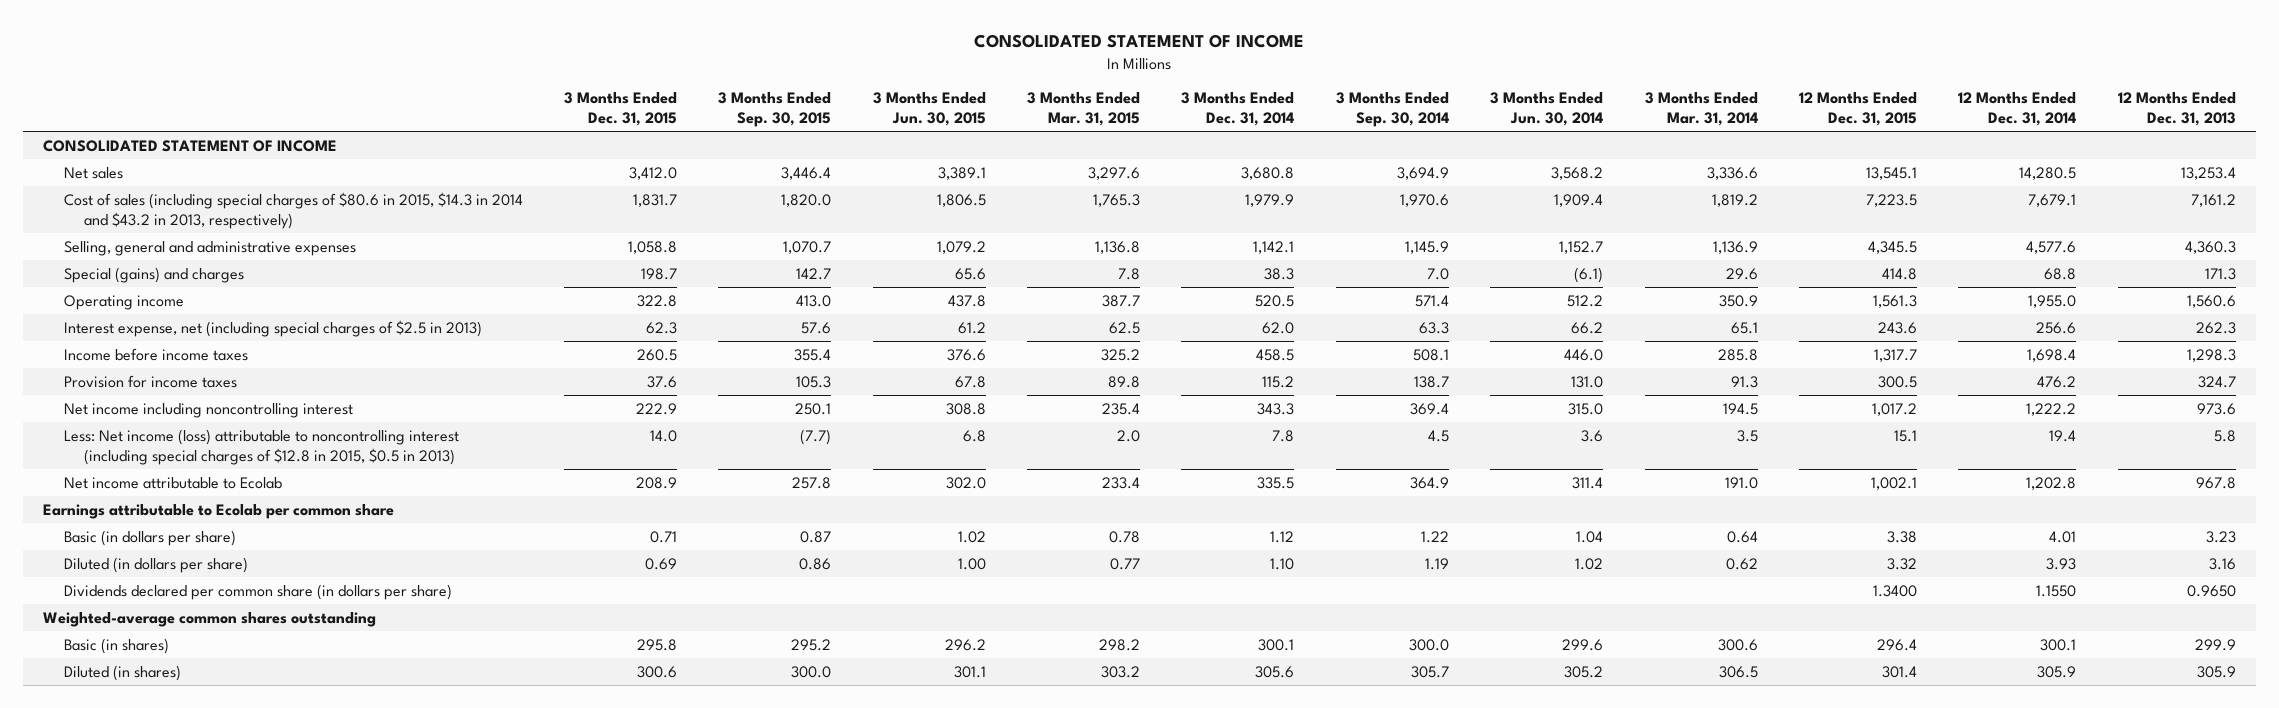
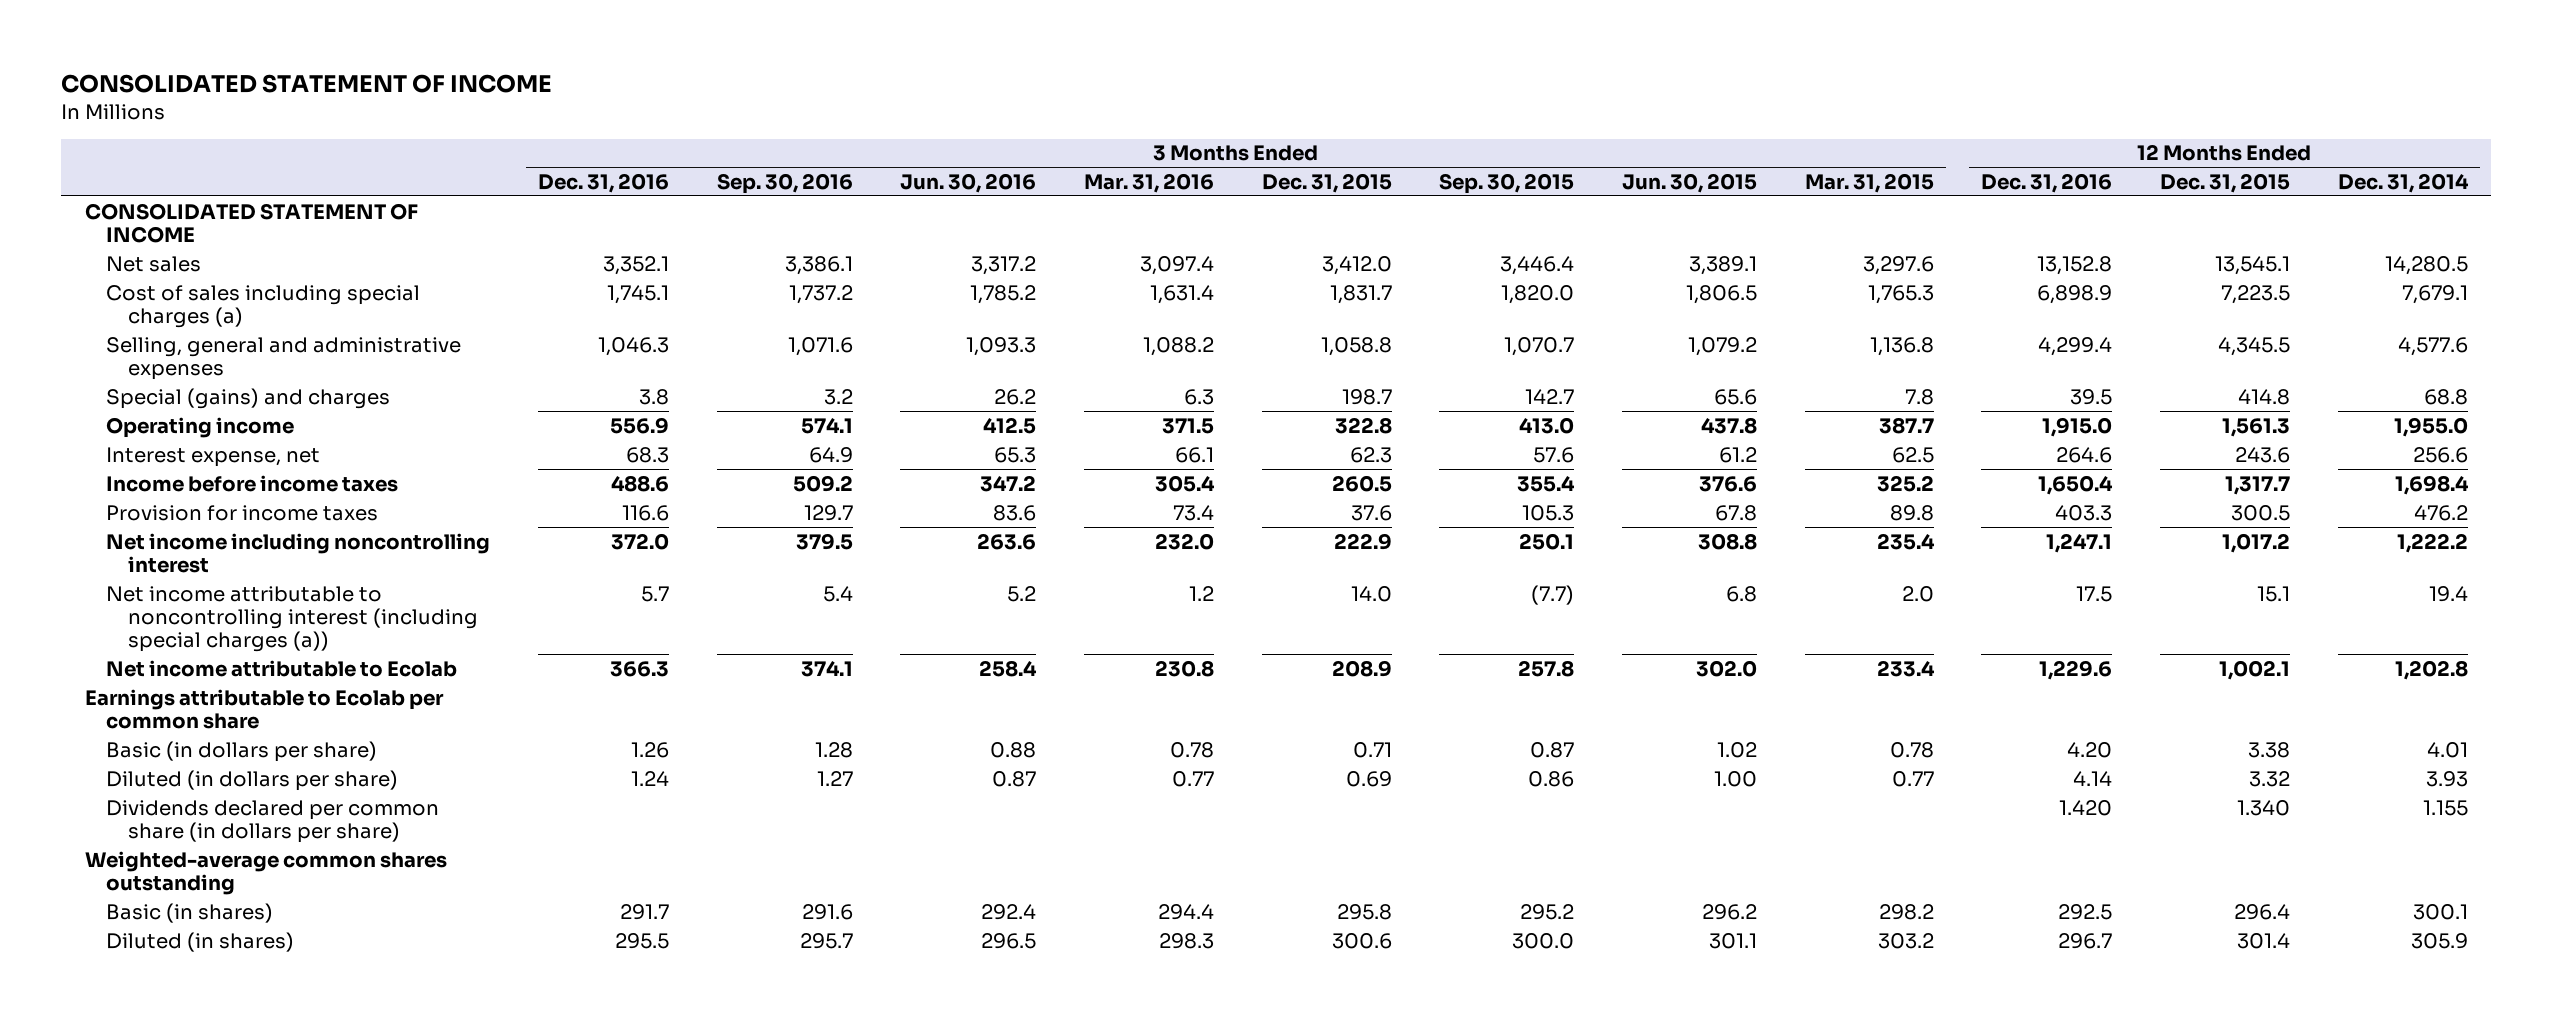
- | 3 Months Ended Dec. 31, 2015 | 3 Months Ended Sep. 30, 2015 | 3 Months Ended Jun. 30, 2015 | 3 Months Ended Mar. 31, 2015 | 3 Months Ended Dec. 31, 2014 | 3 Months Ended Sep. 30, 2014 | 3 Months Ended Jun. 30, 2014 | 3 Months Ended Mar. 31, 2014 | 12 Months Ended Dec. 31, 2015 | 12 Months Ended Dec. 31, 2014 | 12 Months Ended Dec. 31, 2013
+ | 3 Months Ended Dec. 31, 2016 | 3 Months Ended Sep. 30, 2016 | 3 Months Ended Jun. 30, 2016 | 3 Months Ended Mar. 31, 2016 | 3 Months Ended Dec. 31, 2015 | 3 Months Ended Sep. 30, 2015 | 3 Months Ended Jun. 30, 2015 | 3 Months Ended Mar. 31, 2015 | 12 Months Ended Dec. 31, 2016 | 12 Months Ended Dec. 31, 2015 | 12 Months Ended Dec. 31, 2014
- Cost of sales (including special charges of $80.6 in 2015, $14.3 in 2014 and $43.2 in 2013, respectively) | 1,831.7 | 1,820.0 | 1,806.5 | 1,765.3 | 1,979.9 | 1,970.6 | 1,909.4 | 1,819.2 | 7,223.5 | 7,679.1 | 7,161.2
+ Cost of sales including special charges (a) | 1,745.1 | 1,737.2 | 1,785.2 | 1,631.4 | 1,831.7 | 1,820.0 | 1,806.5 | 1,765.3 | 6,898.9 | 7,223.5 | 7,679.1
- Interest expense, net (including special charges of $2.5 in 2013) | 62.3 | 57.6 | 61.2 | 62.5 | 62.0 | 63.3 | 66.2 | 65.1 | 243.6 | 256.6 | 262.3
+ Interest expense, net | 68.3 | 64.9 | 65.3 | 66.1 | 62.3 | 57.6 | 61.2 | 62.5 | 264.6 | 243.6 | 256.6
- Less: Net income (loss) attributable to noncontrolling interest (including special charges of $12.8 in 2015, $0.5 in 2013) | 14.0 | (7.7) | 6.8 | 2.0 | 7.8 | 4.5 | 3.6 | 3.5 | 15.1 | 19.4 | 5.8
+ Net income attributable to noncontrolling interest (including special charges (a)) | 5.7 | 5.4 | 5.2 | 1.2 | 14.0 | (7.7) | 6.8 | 2.0 | 17.5 | 15.1 | 19.4
- Dividends declared per common share (in dollars per share) | | | | | | | | | 1.3400 | 1.1550 | 0.9650
+ Dividends declared per common share (in dollars per share) | | | | | | | | | 1.420 | 1.340 | 1.155

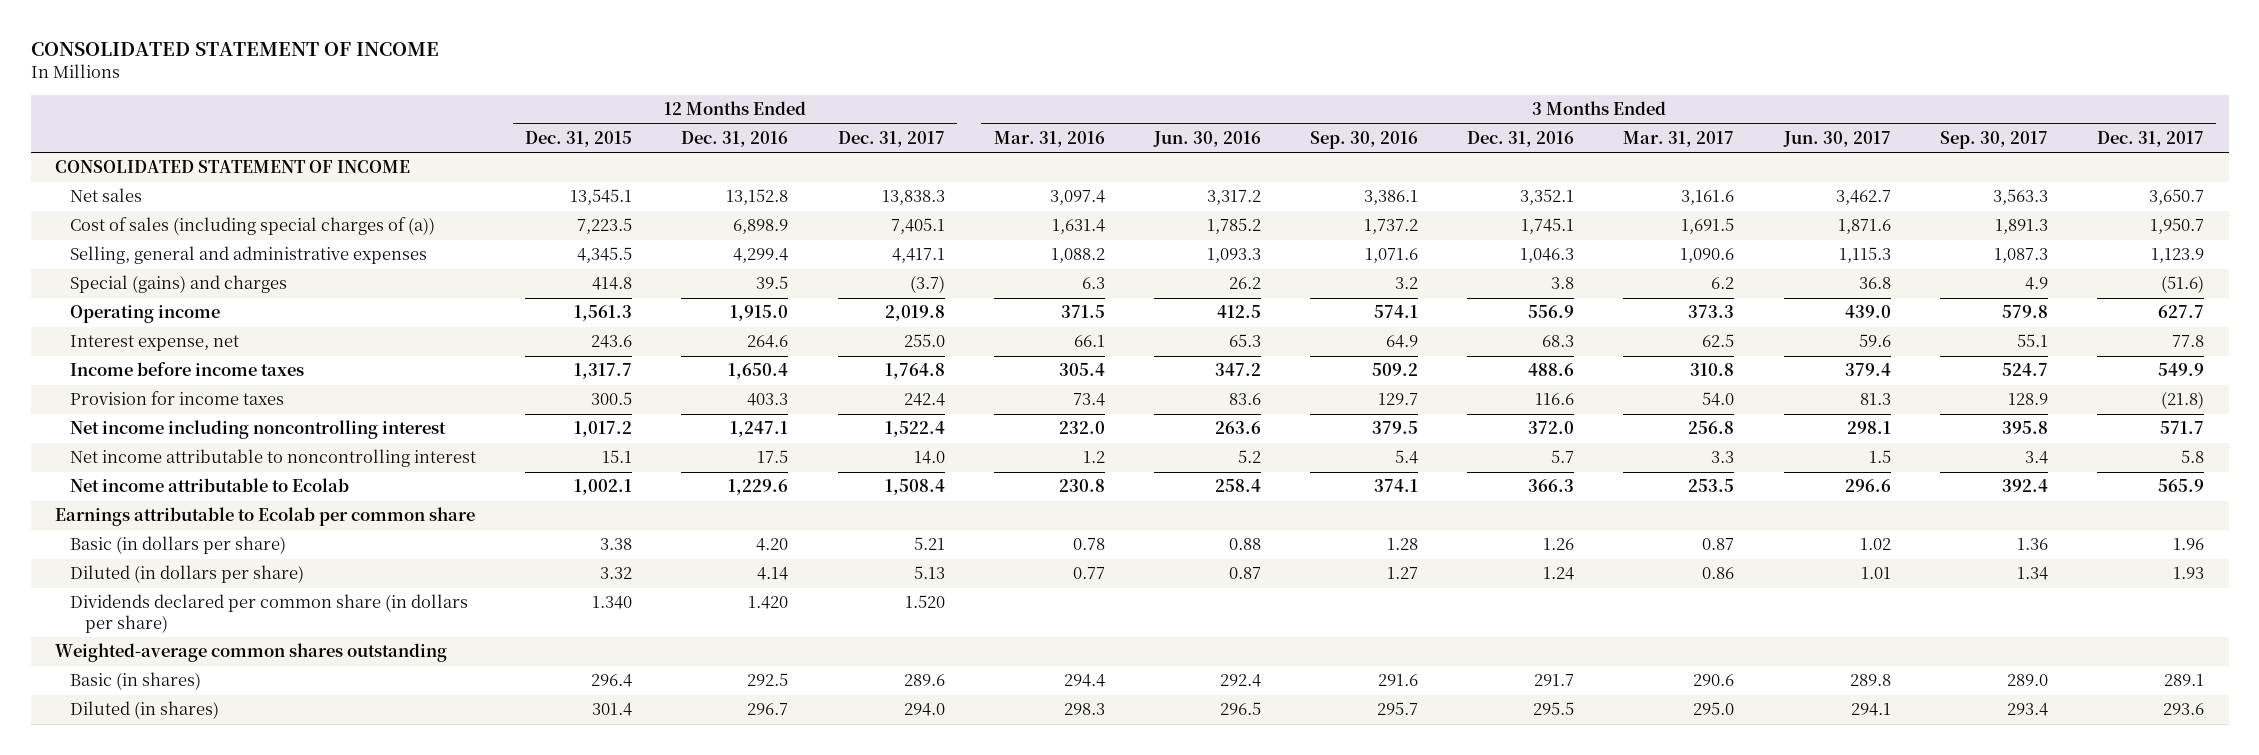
- | 3 Months Ended Dec. 31, 2016 | 3 Months Ended Sep. 30, 2016 | 3 Months Ended Jun. 30, 2016 | 3 Months Ended Mar. 31, 2016 | 3 Months Ended Dec. 31, 2015 | 3 Months Ended Sep. 30, 2015 | 3 Months Ended Jun. 30, 2015 | 3 Months Ended Mar. 31, 2015 | 12 Months Ended Dec. 31, 2016 | 12 Months Ended Dec. 31, 2015 | 12 Months Ended Dec. 31, 2014
+ | 12 Months Ended Dec. 31, 2015 | 12 Months Ended Dec. 31, 2016 | 12 Months Ended Dec. 31, 2017 | 3 Months Ended Mar. 31, 2016 | 3 Months Ended Jun. 30, 2016 | 3 Months Ended Sep. 30, 2016 | 3 Months Ended Dec. 31, 2016 | 3 Months Ended Mar. 31, 2017 | 3 Months Ended Jun. 30, 2017 | 3 Months Ended Sep. 30, 2017 | 3 Months Ended Dec. 31, 2017
- Cost of sales including special charges (a) | 1,745.1 | 1,737.2 | 1,785.2 | 1,631.4 | 1,831.7 | 1,820.0 | 1,806.5 | 1,765.3 | 6,898.9 | 7,223.5 | 7,679.1
+ Cost of sales (including special charges of (a)) | 7,223.5 | 6,898.9 | 7,405.1 | 1,631.4 | 1,785.2 | 1,737.2 | 1,745.1 | 1,691.5 | 1,871.6 | 1,891.3 | 1,950.7
- Net income attributable to noncontrolling interest (including special charges (a)) | 5.7 | 5.4 | 5.2 | 1.2 | 14.0 | (7.7) | 6.8 | 2.0 | 17.5 | 15.1 | 19.4
+ Net income attributable to noncontrolling interest | 15.1 | 17.5 | 14.0 | 1.2 | 5.2 | 5.4 | 5.7 | 3.3 | 1.5 | 3.4 | 5.8

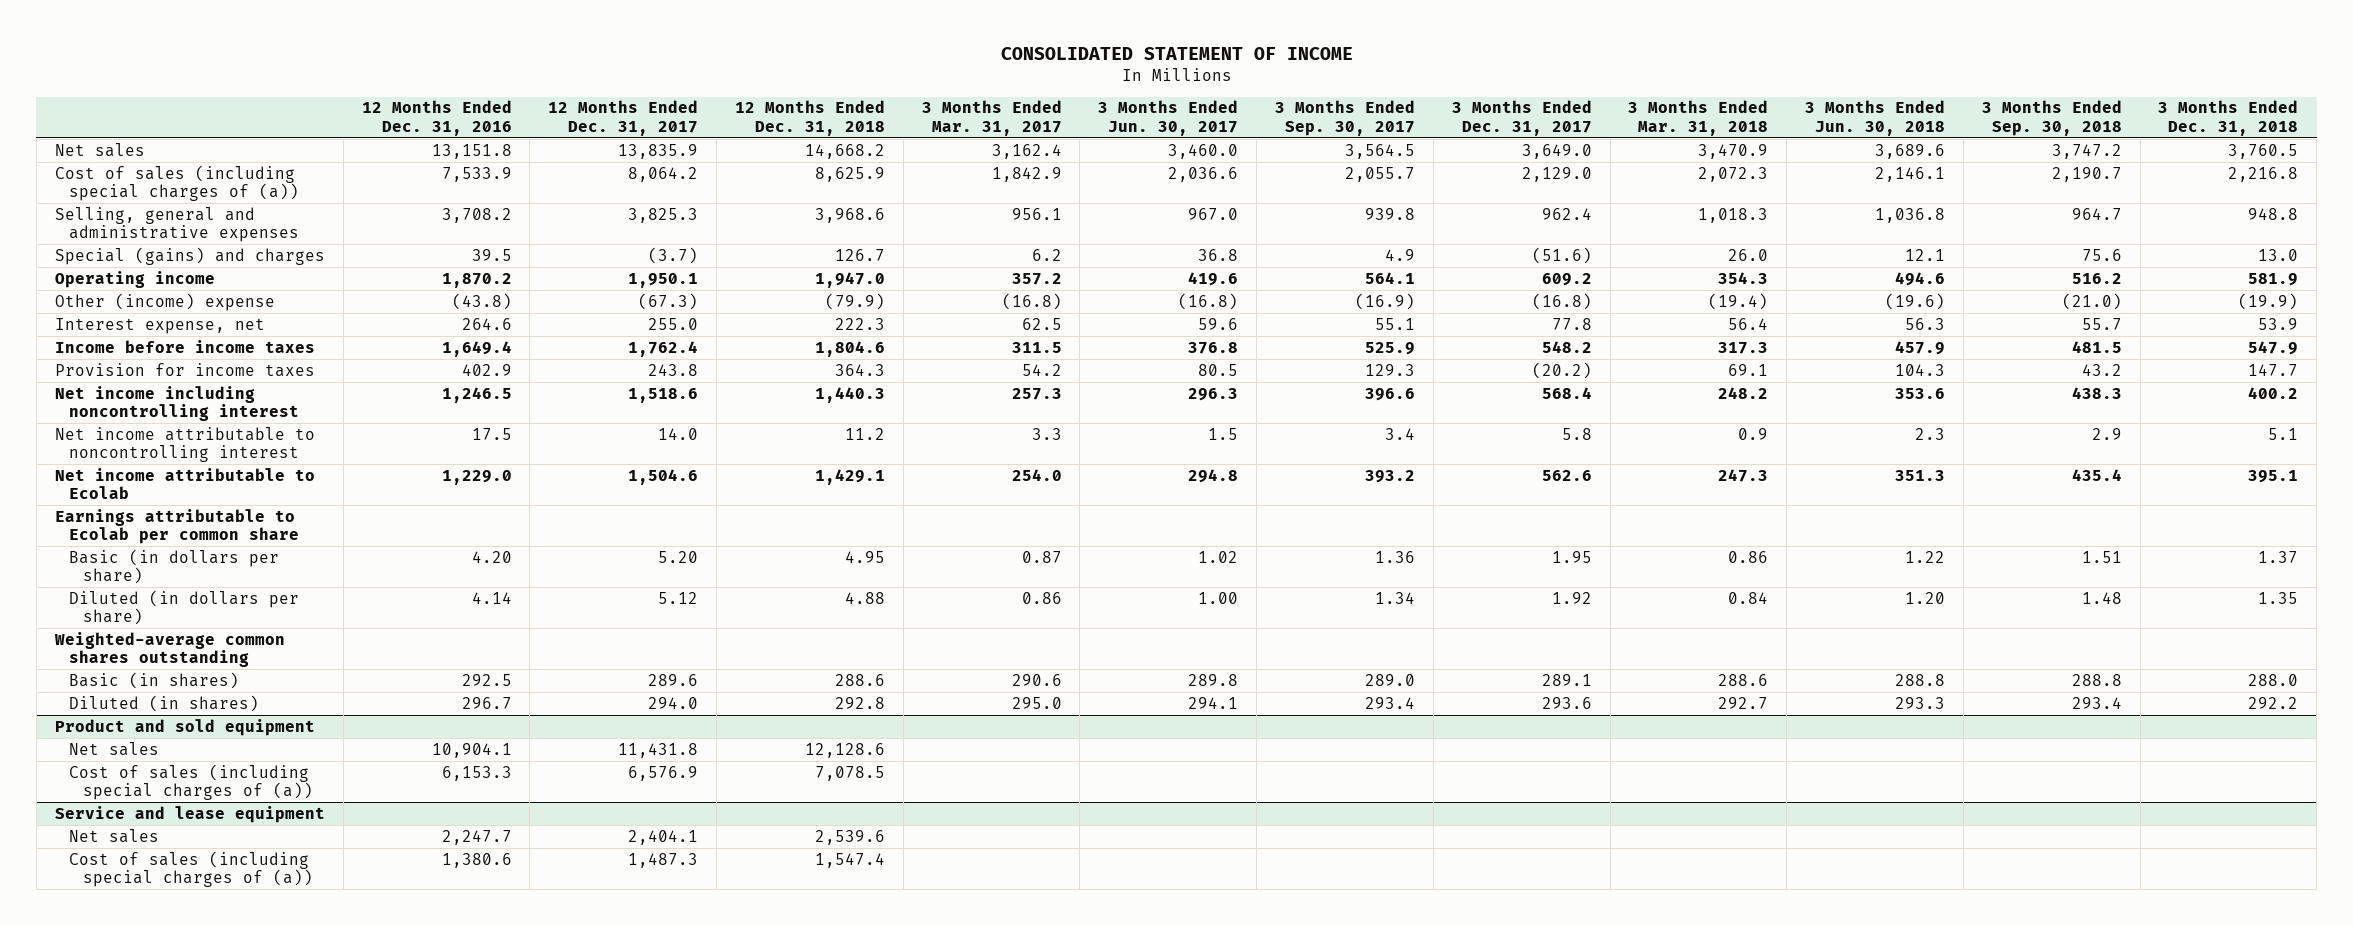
- | 12 Months Ended Dec. 31, 2015 | 12 Months Ended Dec. 31, 2016 | 12 Months Ended Dec. 31, 2017 | 3 Months Ended Mar. 31, 2016 | 3 Months Ended Jun. 30, 2016 | 3 Months Ended Sep. 30, 2016 | 3 Months Ended Dec. 31, 2016 | 3 Months Ended Mar. 31, 2017 | 3 Months Ended Jun. 30, 2017 | 3 Months Ended Sep. 30, 2017 | 3 Months Ended Dec. 31, 2017
+ | 12 Months Ended Dec. 31, 2016 | 12 Months Ended Dec. 31, 2017 | 12 Months Ended Dec. 31, 2018 | 3 Months Ended Mar. 31, 2017 | 3 Months Ended Jun. 30, 2017 | 3 Months Ended Sep. 30, 2017 | 3 Months Ended Dec. 31, 2017 | 3 Months Ended Mar. 31, 2018 | 3 Months Ended Jun. 30, 2018 | 3 Months Ended Sep. 30, 2018 | 3 Months Ended Dec. 31, 2018
- CONSOLIDATED STATEMENT OF INCOME
- Net sales | 13,545.1 | 13,152.8 | 13,838.3 | 3,097.4 | 3,317.2 | 3,386.1 | 3,352.1 | 3,161.6 | 3,462.7 | 3,563.3 | 3,650.7
- Cost of sales (including special charges of (a)) | 7,223.5 | 6,898.9 | 7,405.1 | 1,631.4 | 1,785.2 | 1,737.2 | 1,745.1 | 1,691.5 | 1,871.6 | 1,891.3 | 1,950.7
- Selling, general and administrative expenses | 4,345.5 | 4,299.4 | 4,417.1 | 1,088.2 | 1,093.3 | 1,071.6 | 1,046.3 | 1,090.6 | 1,115.3 | 1,087.3 | 1,123.9
+ Net sales | 13,151.8 | 13,835.9 | 14,668.2 | 3,162.4 | 3,460.0 | 3,564.5 | 3,649.0 | 3,470.9 | 3,689.6 | 3,747.2 | 3,760.5
+ Cost of sales (including special charges of (a)) | 7,533.9 | 8,064.2 | 8,625.9 | 1,842.9 | 2,036.6 | 2,055.7 | 2,129.0 | 2,072.3 | 2,146.1 | 2,190.7 | 2,216.8
+ Selling, general and administrative expenses | 3,708.2 | 3,825.3 | 3,968.6 | 956.1 | 967.0 | 939.8 | 962.4 | 1,018.3 | 1,036.8 | 964.7 | 948.8
- Operating income | 1,561.3 | 1,915.0 | 2,019.8 | 371.5 | 412.5 | 574.1 | 556.9 | 373.3 | 439.0 | 579.8 | 627.7
+ Operating income | 1,870.2 | 1,950.1 | 1,947.0 | 357.2 | 419.6 | 564.1 | 609.2 | 354.3 | 494.6 | 516.2 | 581.9
+ Other (income) expense | (43.8) | (67.3) | (79.9) | (16.8) | (16.8) | (16.9) | (16.8) | (19.4) | (19.6) | (21.0) | (19.9)
- Income before income taxes | 1,317.7 | 1,650.4 | 1,764.8 | 305.4 | 347.2 | 509.2 | 488.6 | 310.8 | 379.4 | 524.7 | 549.9
- Provision for income taxes | 300.5 | 403.3 | 242.4 | 73.4 | 83.6 | 129.7 | 116.6 | 54.0 | 81.3 | 128.9 | (21.8)
- Net income including noncontrolling interest | 1,017.2 | 1,247.1 | 1,522.4 | 232.0 | 263.6 | 379.5 | 372.0 | 256.8 | 298.1 | 395.8 | 571.7
+ Income before income taxes | 1,649.4 | 1,762.4 | 1,804.6 | 311.5 | 376.8 | 525.9 | 548.2 | 317.3 | 457.9 | 481.5 | 547.9
+ Provision for income taxes | 402.9 | 243.8 | 364.3 | 54.2 | 80.5 | 129.3 | (20.2) | 69.1 | 104.3 | 43.2 | 147.7
+ Net income including noncontrolling interest | 1,246.5 | 1,518.6 | 1,440.3 | 257.3 | 296.3 | 396.6 | 568.4 | 248.2 | 353.6 | 438.3 | 400.2
- Net income attributable to Ecolab | 1,002.1 | 1,229.6 | 1,508.4 | 230.8 | 258.4 | 374.1 | 366.3 | 253.5 | 296.6 | 392.4 | 565.9
+ Net income attributable to Ecolab | 1,229.0 | 1,504.6 | 1,429.1 | 254.0 | 294.8 | 393.2 | 562.6 | 247.3 | 351.3 | 435.4 | 395.1
- Basic (in dollars per share) | 3.38 | 4.20 | 5.21 | 0.78 | 0.88 | 1.28 | 1.26 | 0.87 | 1.02 | 1.36 | 1.96
- Diluted (in dollars per share) | 3.32 | 4.14 | 5.13 | 0.77 | 0.87 | 1.27 | 1.24 | 0.86 | 1.01 | 1.34 | 1.93
- Dividends declared per common share (in dollars per share) | 1.340 | 1.420 | 1.520 | | | | | | | |
+ Basic (in dollars per share) | 4.20 | 5.20 | 4.95 | 0.87 | 1.02 | 1.36 | 1.95 | 0.86 | 1.22 | 1.51 | 1.37
+ Diluted (in dollars per share) | 4.14 | 5.12 | 4.88 | 0.86 | 1.00 | 1.34 | 1.92 | 0.84 | 1.20 | 1.48 | 1.35
+ Product and sold equipment
+ Net sales | 10,904.1 | 11,431.8 | 12,128.6 | | | | | | | |
+ Cost of sales (including special charges of (a)) | 6,153.3 | 6,576.9 | 7,078.5 | | | | | | | |
+ Service and lease equipment
+ Net sales | 2,247.7 | 2,404.1 | 2,539.6 | | | | | | | |
+ Cost of sales (including special charges of (a)) | 1,380.6 | 1,487.3 | 1,547.4 | | | | | | | |

